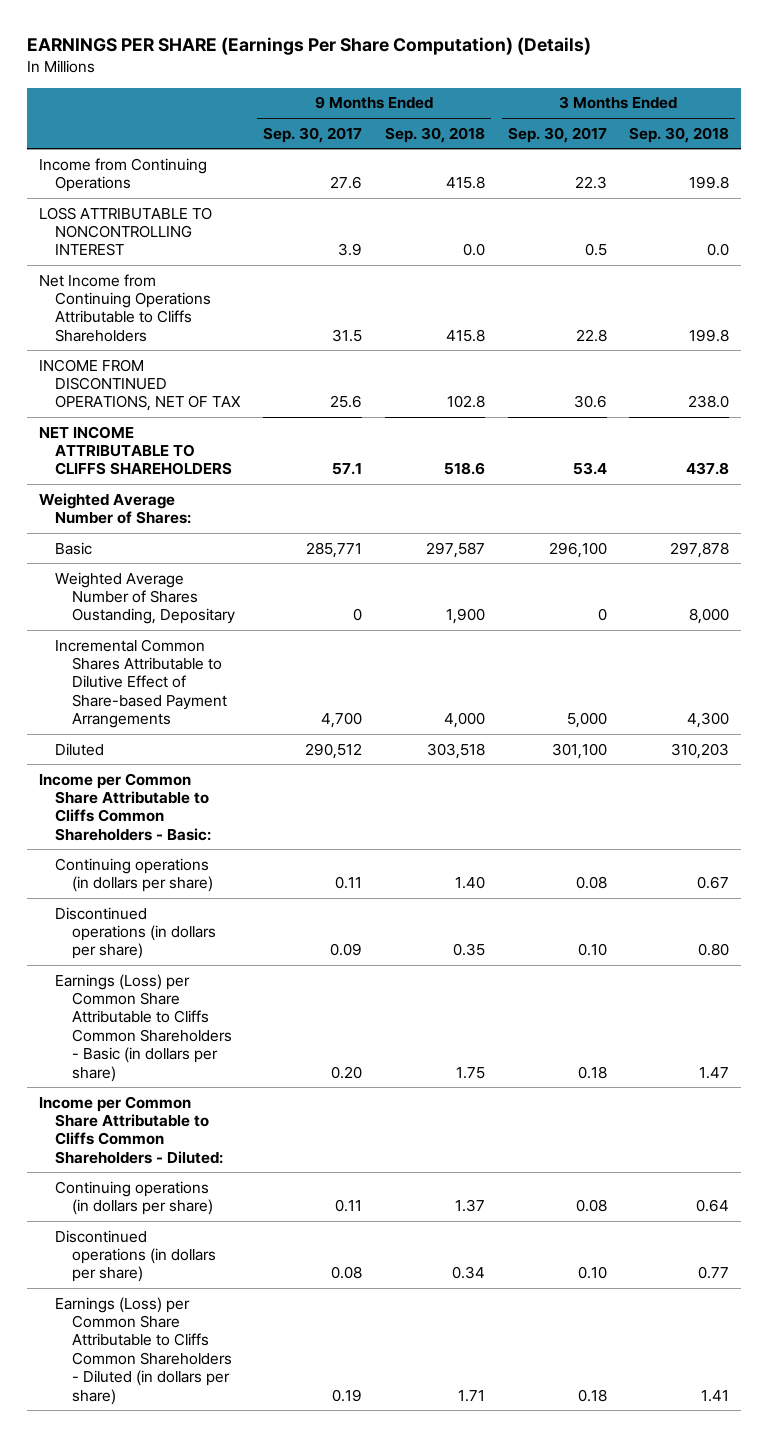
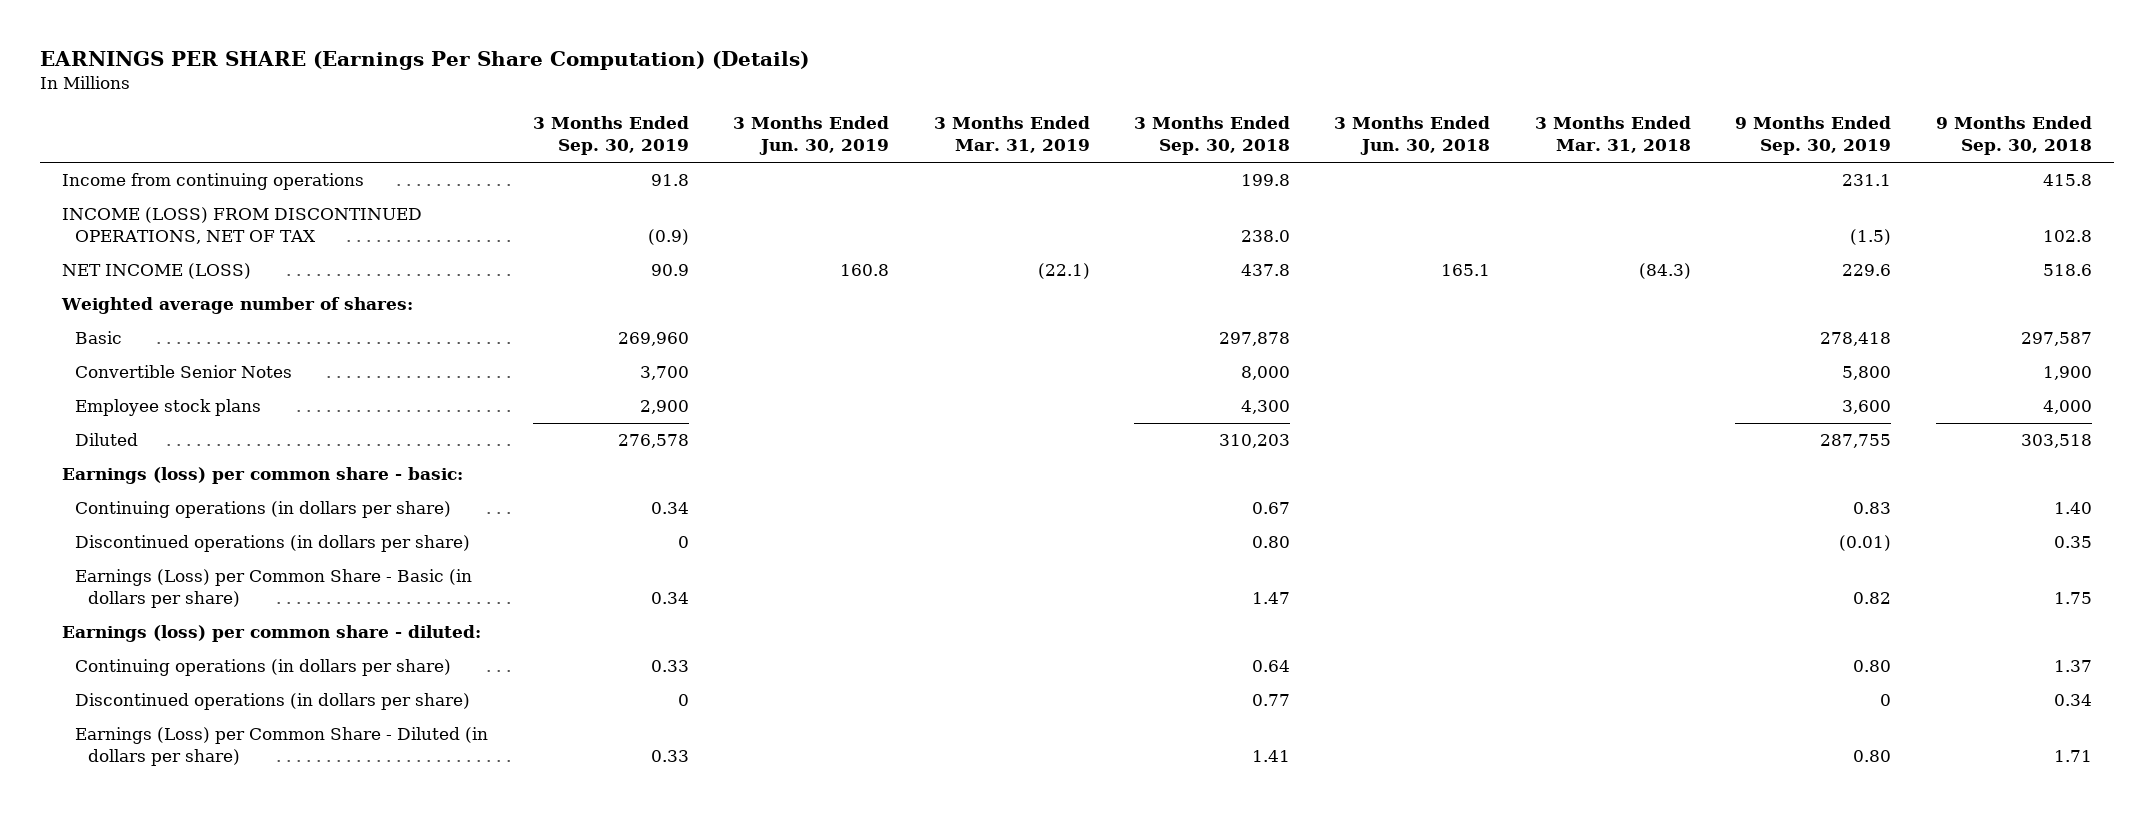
- | 9 Months Ended Sep. 30, 2017 | 9 Months Ended Sep. 30, 2018 | 3 Months Ended Sep. 30, 2017 | 3 Months Ended Sep. 30, 2018
+ | 3 Months Ended Sep. 30, 2019 | 3 Months Ended Jun. 30, 2019 | 3 Months Ended Mar. 31, 2019 | 3 Months Ended Sep. 30, 2018 | 3 Months Ended Jun. 30, 2018 | 3 Months Ended Mar. 31, 2018 | 9 Months Ended Sep. 30, 2019 | 9 Months Ended Sep. 30, 2018
- Income from Continuing Operations | 27.6 | 415.8 | 22.3 | 199.8
- LOSS ATTRIBUTABLE TO NONCONTROLLING INTEREST | 3.9 | 0.0 | 0.5 | 0.0
- Net Income from Continuing Operations Attributable to Cliffs Shareholders | 31.5 | 415.8 | 22.8 | 199.8
- INCOME FROM DISCONTINUED OPERATIONS, NET OF TAX | 25.6 | 102.8 | 30.6 | 238.0
- NET INCOME ATTRIBUTABLE TO CLIFFS SHAREHOLDERS | 57.1 | 518.6 | 53.4 | 437.8
- Weighted Average Number of Shares:
+ Income from continuing operations | 91.8 | | | 199.8 | | | 231.1 | 415.8
+ INCOME (LOSS) FROM DISCONTINUED OPERATIONS, NET OF TAX | (0.9) | | | 238.0 | | | (1.5) | 102.8
+ NET INCOME (LOSS) | 90.9 | 160.8 | (22.1) | 437.8 | 165.1 | (84.3) | 229.6 | 518.6
+ Weighted average number of shares:
- Weighted Average Number of Shares Oustanding, Depositary | 0 | 1,900 | 0 | 8,000
- Incremental Common Shares Attributable to Dilutive Effect of Share-based Payment Arrangements | 4,700 | 4,000 | 5,000 | 4,300
+ Convertible Senior Notes | 3,700 | | | 8,000 | | | 5,800 | 1,900
+ Employee stock plans | 2,900 | | | 4,300 | | | 3,600 | 4,000
- Income per Common Share Attributable to Cliffs Common Shareholders - Basic:
+ Earnings (loss) per common share - basic:
- Earnings (Loss) per Common Share Attributable to Cliffs Common Shareholders - Basic (in dollars per share) | 0.20 | 1.75 | 0.18 | 1.47
- Income per Common Share Attributable to Cliffs Common Shareholders - Diluted:
+ Earnings (Loss) per Common Share - Basic (in dollars per share) | 0.34 | | | 1.47 | | | 0.82 | 1.75
+ Earnings (loss) per common share - diluted:
- Earnings (Loss) per Common Share Attributable to Cliffs Common Shareholders - Diluted (in dollars per share) | 0.19 | 1.71 | 0.18 | 1.41
+ Earnings (Loss) per Common Share - Diluted (in dollars per share) | 0.33 | | | 1.41 | | | 0.80 | 1.71

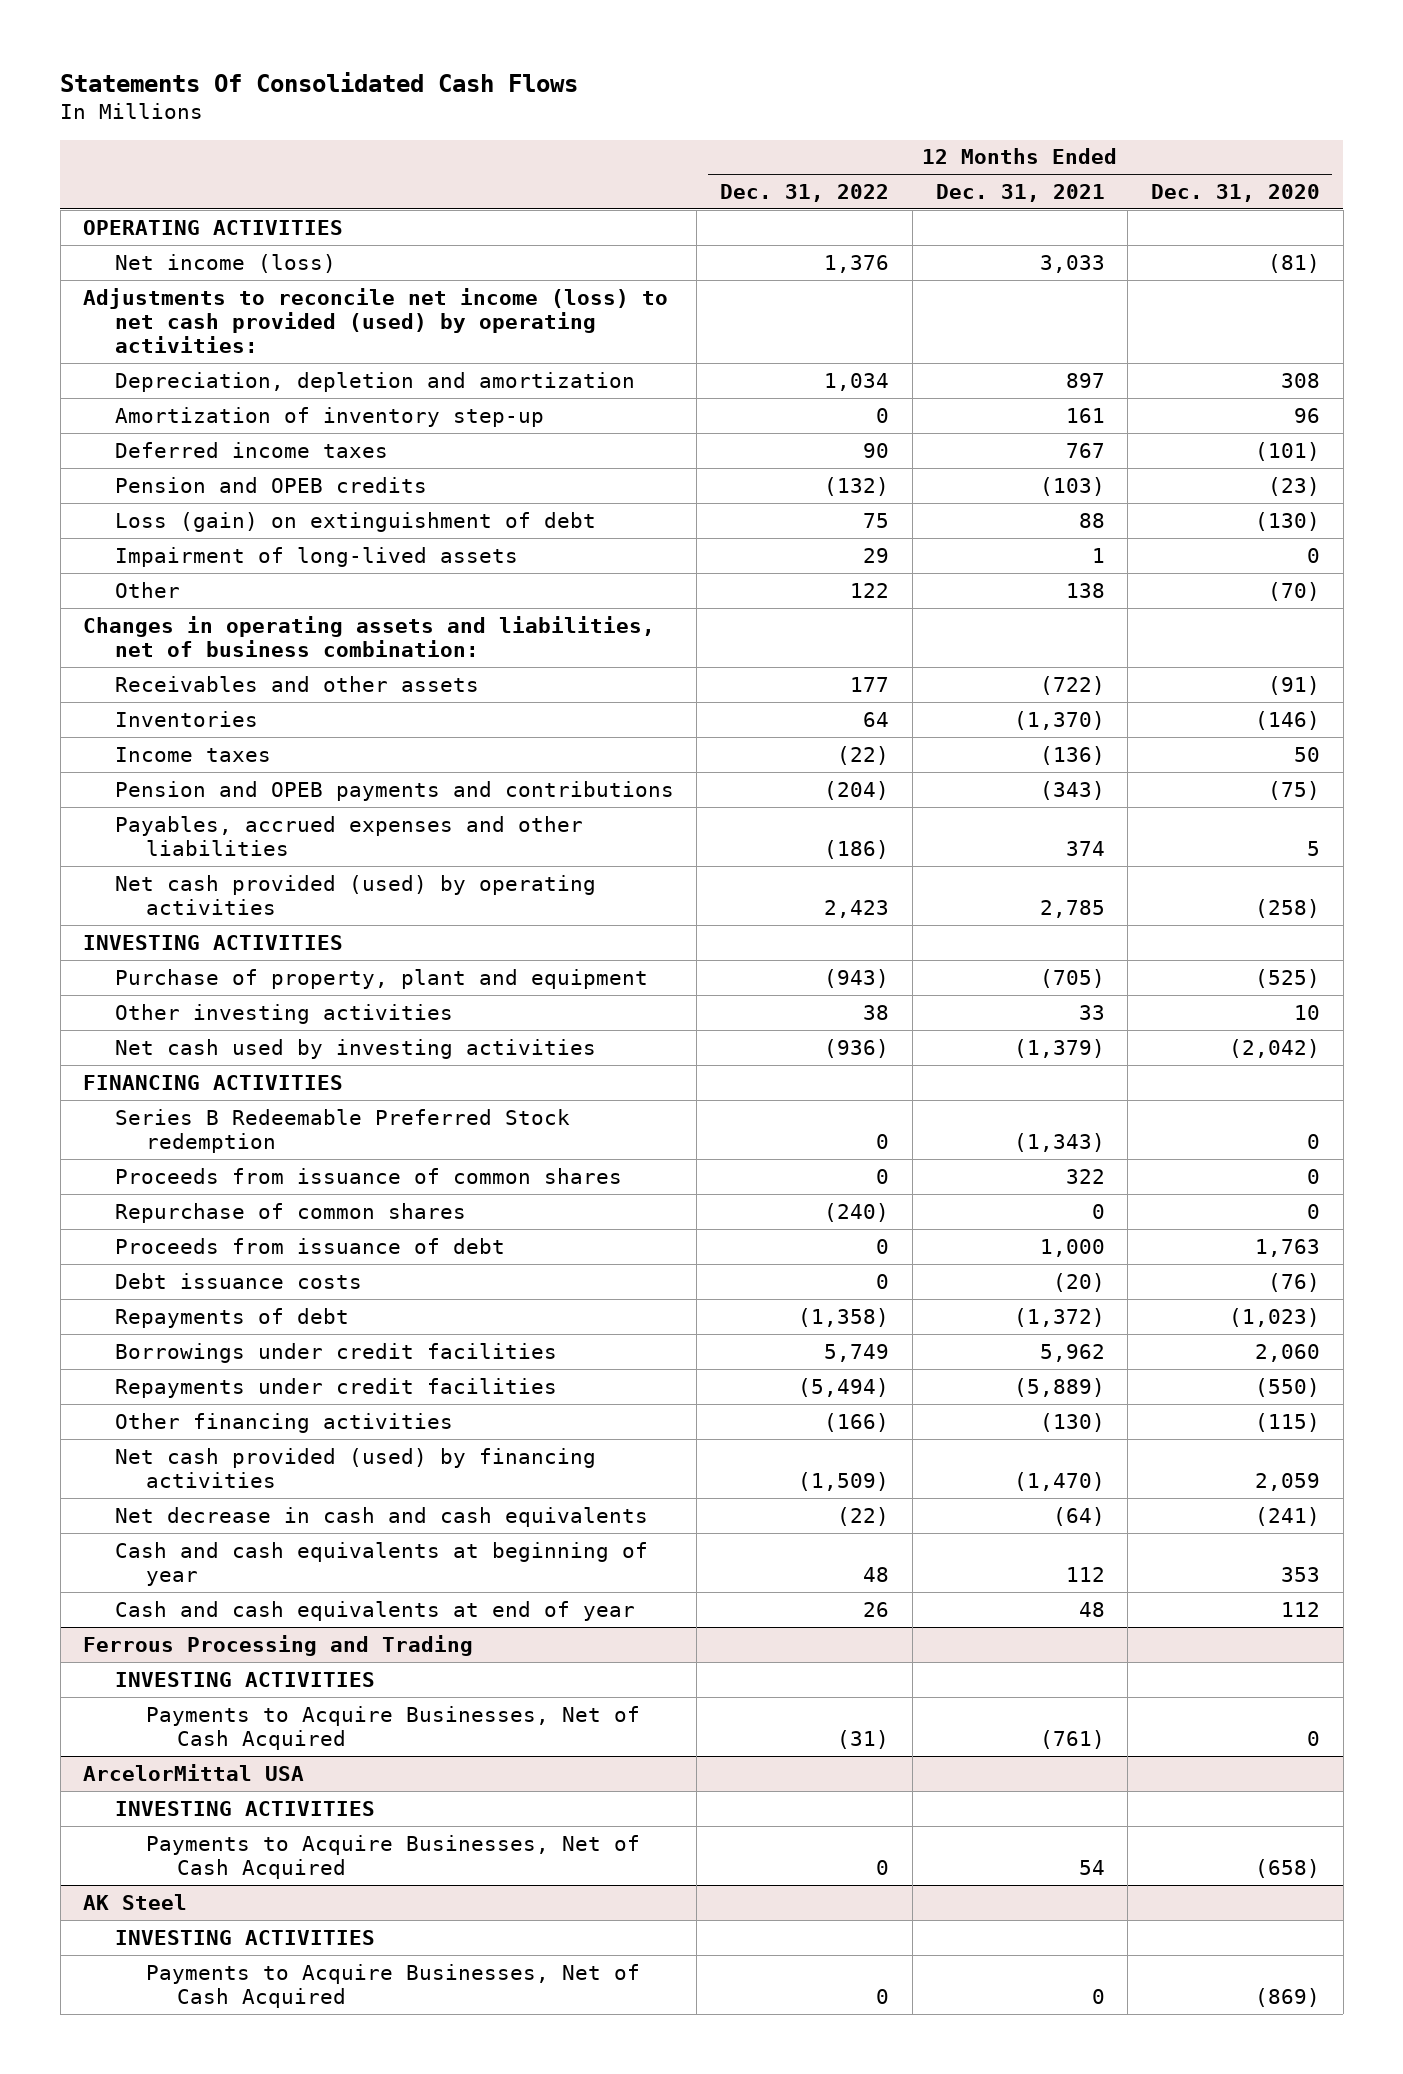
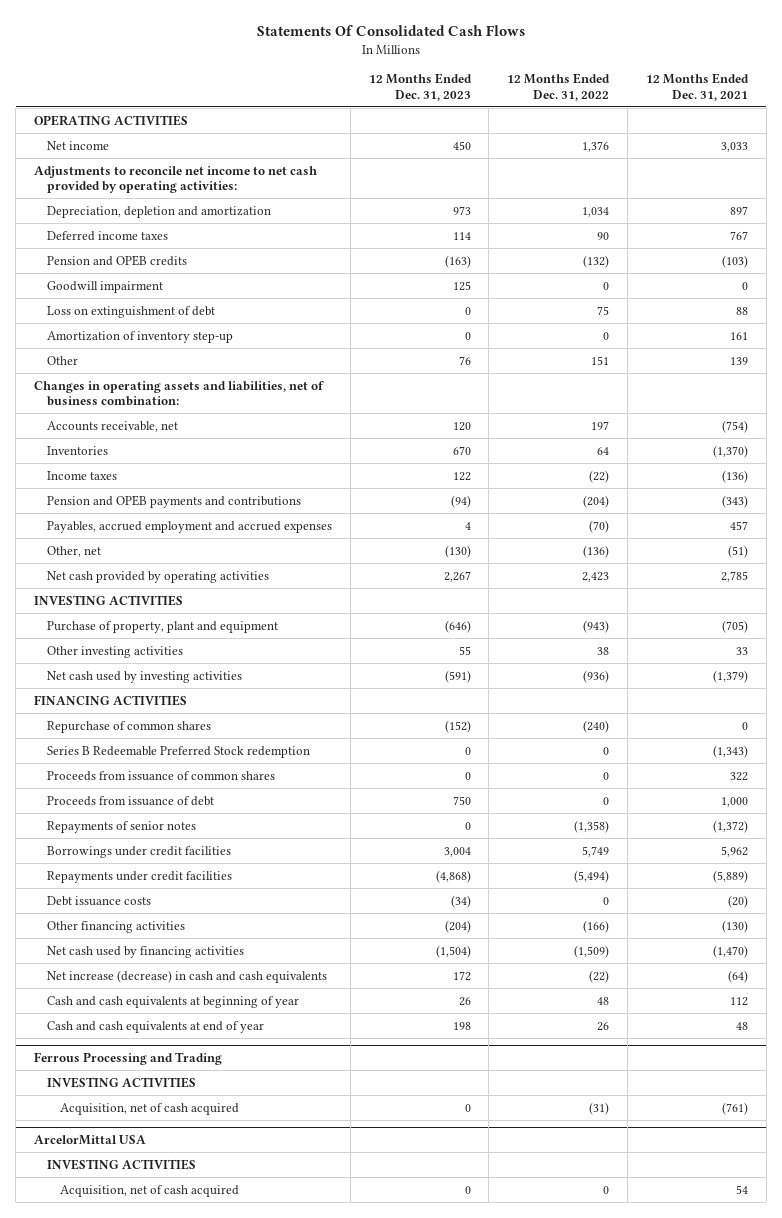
- | 12 Months Ended Dec. 31, 2022 | 12 Months Ended Dec. 31, 2021 | 12 Months Ended Dec. 31, 2020
+ | 12 Months Ended Dec. 31, 2023 | 12 Months Ended Dec. 31, 2022 | 12 Months Ended Dec. 31, 2021
- Net income (loss) | 1,376 | 3,033 | (81)
- Adjustments to reconcile net income (loss) to net cash provided (used) by operating activities:
+ Net income | 450 | 1,376 | 3,033
+ Adjustments to reconcile net income to net cash provided by operating activities:
- Loss (gain) on extinguishment of debt | 75 | 88 | (130)
- Impairment of long-lived assets | 29 | 1 | 0
- Other | 122 | 138 | (70)
+ Goodwill impairment | 125 | 0 | 0
+ Loss on extinguishment of debt | 0 | 75 | 88
moved down: Amortization of inventory step-up | 0 | 0 | 161
+ Other | 76 | 151 | 139
- Receivables and other assets | 177 | (722) | (91)
+ Accounts receivable, net | 120 | 197 | (754)
- Payables, accrued expenses and other liabilities | (186) | 374 | 5
- Net cash provided (used) by operating activities | 2,423 | 2,785 | (258)
+ Payables, accrued employment and accrued expenses | 4 | (70) | 457
+ Other, net | (130) | (136) | (51)
+ Net cash provided by operating activities | 2,267 | 2,423 | 2,785
moved up: Repurchase of common shares | (152) | (240) | 0
- Repayments of debt | (1,358) | (1,372) | (1,023)
+ Repayments of senior notes | 0 | (1,358) | (1,372)
moved down: Debt issuance costs | (34) | 0 | (20)
- Net cash provided (used) by financing activities | (1,509) | (1,470) | 2,059
- Net decrease in cash and cash equivalents | (22) | (64) | (241)
+ Net cash used by financing activities | (1,504) | (1,509) | (1,470)
+ Net increase (decrease) in cash and cash equivalents | 172 | (22) | (64)
@ Ferrous Processing and Trading
- Payments to Acquire Businesses, Net of Cash Acquired | (31) | (761) | 0
+ Acquisition, net of cash acquired | 0 | (31) | (761)
@ ArcelorMittal USA
- Payments to Acquire Businesses, Net of Cash Acquired | 0 | 54 | (658)
- AK Steel
- INVESTING ACTIVITIES
- Payments to Acquire Businesses, Net of Cash Acquired | 0 | 0 | (869)
@ ArcelorMittal USA
+ Acquisition, net of cash acquired | 0 | 0 | 54

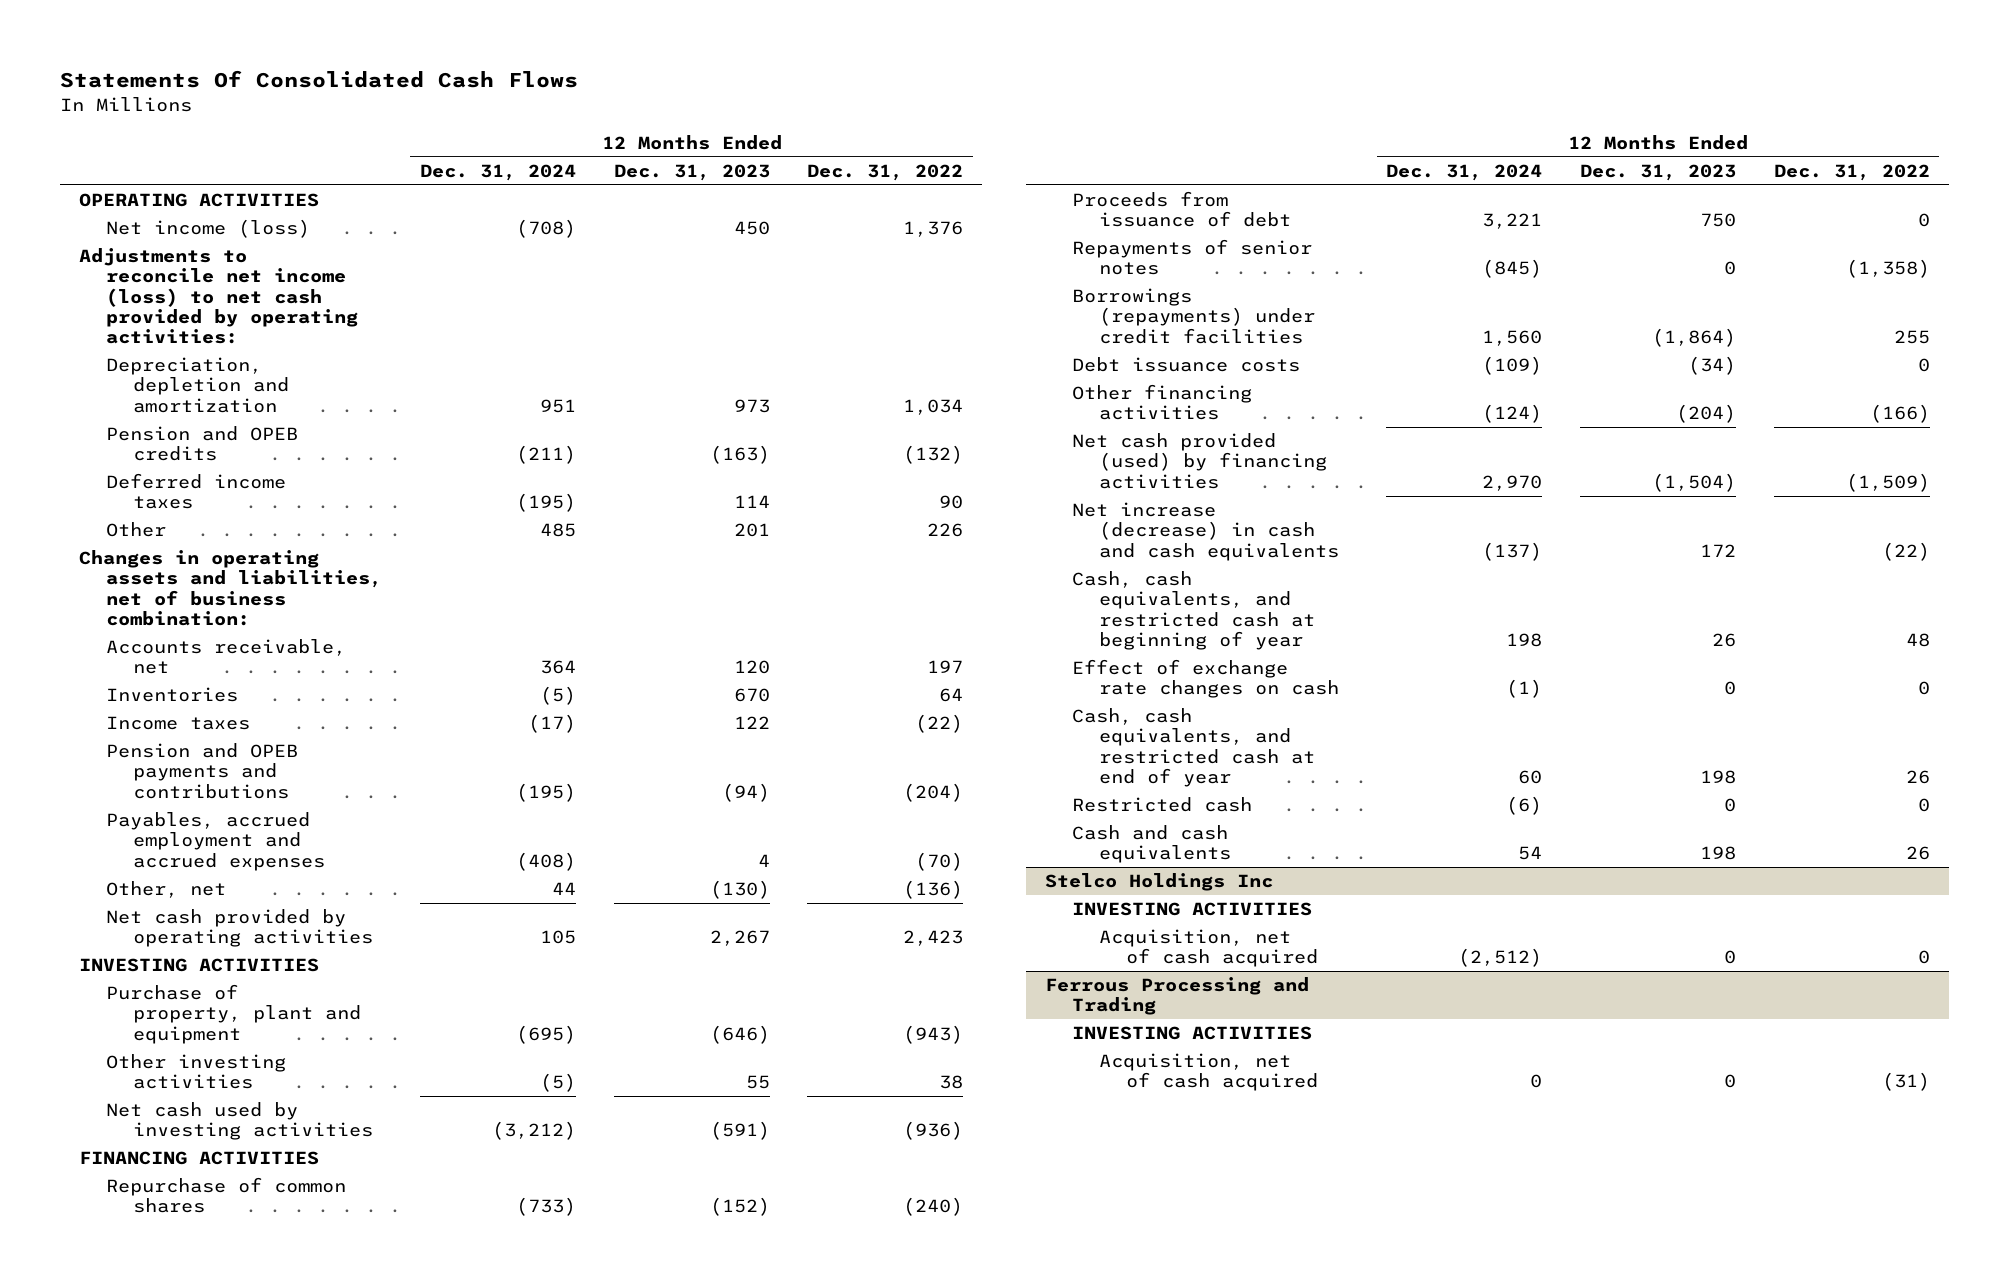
- | 12 Months Ended Dec. 31, 2023 | 12 Months Ended Dec. 31, 2022 | 12 Months Ended Dec. 31, 2021
+ | 12 Months Ended Dec. 31, 2024 | 12 Months Ended Dec. 31, 2023 | 12 Months Ended Dec. 31, 2022
- Net income | 450 | 1,376 | 3,033
- Adjustments to reconcile net income to net cash provided by operating activities:
+ Net income (loss) | (708) | 450 | 1,376
+ Adjustments to reconcile net income (loss) to net cash provided by operating activities:
- Goodwill impairment | 125 | 0 | 0
- Loss on extinguishment of debt | 0 | 75 | 88
- Amortization of inventory step-up | 0 | 0 | 161
- Other | 76 | 151 | 139
moved down: Deferred income taxes | (195) | 114 | 90
+ Other | 485 | 201 | 226
- Series B Redeemable Preferred Stock redemption | 0 | 0 | (1,343)
- Proceeds from issuance of common shares | 0 | 0 | 322
- Borrowings under credit facilities | 3,004 | 5,749 | 5,962
- Repayments under credit facilities | (4,868) | (5,494) | (5,889)
+ Borrowings (repayments) under credit facilities | 1,560 | (1,864) | 255
- Net cash used by financing activities | (1,504) | (1,509) | (1,470)
+ Net cash provided (used) by financing activities | 2,970 | (1,504) | (1,509)
- Cash and cash equivalents at beginning of year | 26 | 48 | 112
- Cash and cash equivalents at end of year | 198 | 26 | 48
+ Cash, cash equivalents, and restricted cash at beginning of year | 198 | 26 | 48
+ Effect of exchange rate changes on cash | (1) | 0 | 0
+ Cash, cash equivalents, and restricted cash at end of year | 60 | 198 | 26
+ Restricted cash | (6) | 0 | 0
+ Cash and cash equivalents | 54 | 198 | 26
+ Stelco Holdings Inc
+ INVESTING ACTIVITIES
+ Acquisition, net of cash acquired | (2,512) | 0 | 0
- ArcelorMittal USA
- INVESTING ACTIVITIES
- Acquisition, net of cash acquired | 0 | 0 | 54

